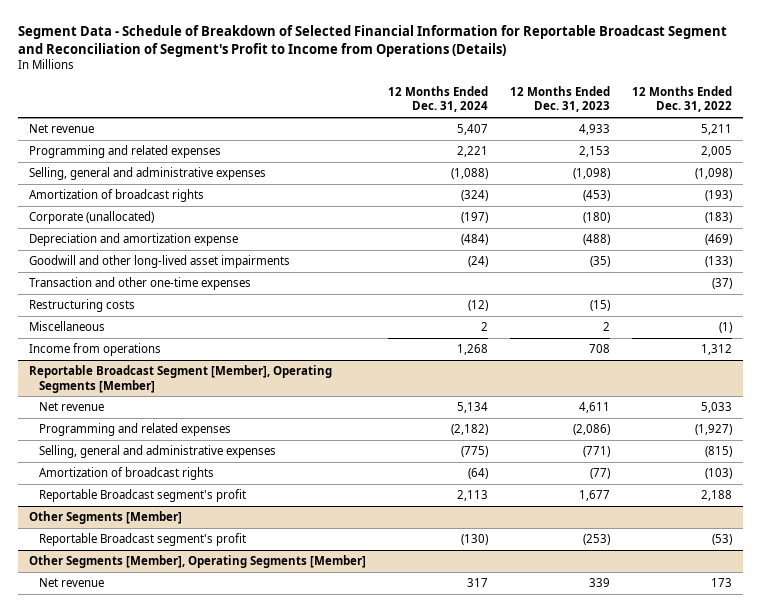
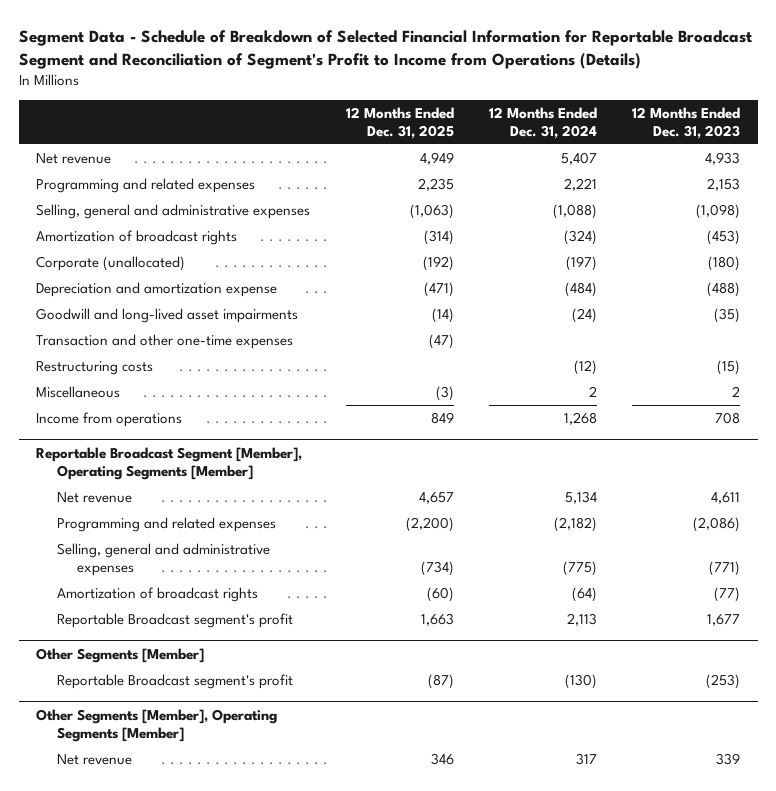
- | 12 Months Ended Dec. 31, 2024 | 12 Months Ended Dec. 31, 2023 | 12 Months Ended Dec. 31, 2022
+ | 12 Months Ended Dec. 31, 2025 | 12 Months Ended Dec. 31, 2024 | 12 Months Ended Dec. 31, 2023
- Goodwill and other long-lived asset impairments | (24) | (35) | (133)
+ Goodwill and long-lived asset impairments | (14) | (24) | (35)

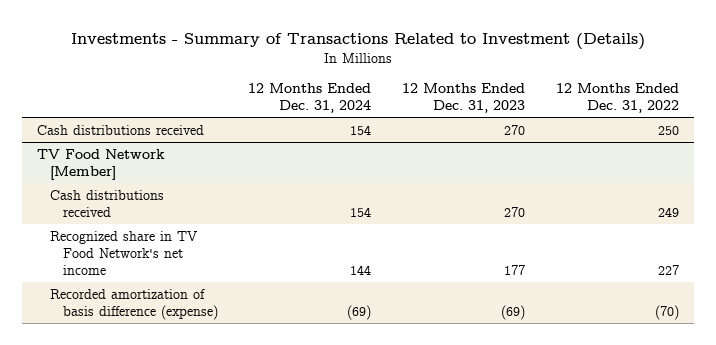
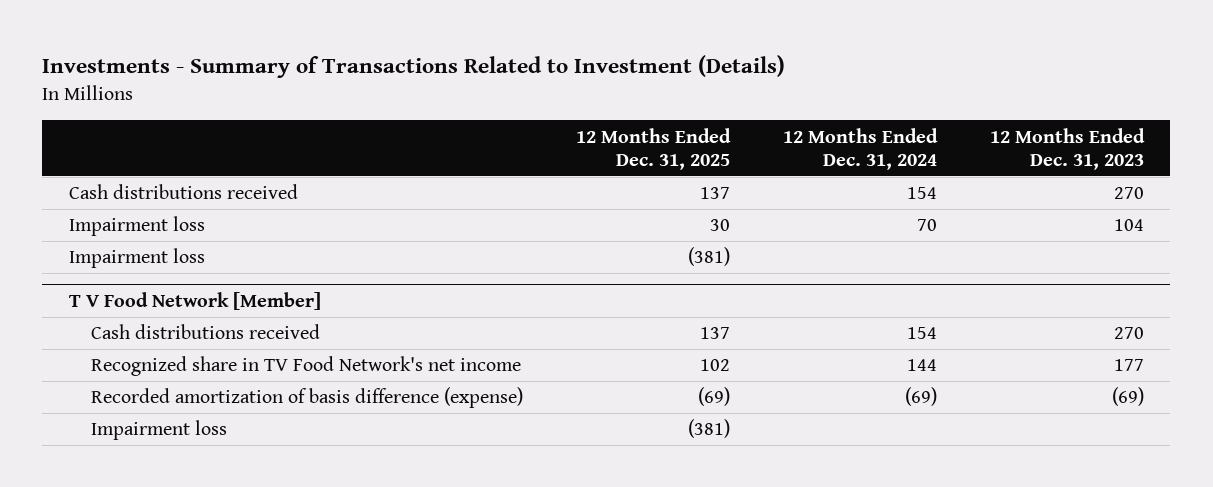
- | 12 Months Ended Dec. 31, 2024 | 12 Months Ended Dec. 31, 2023 | 12 Months Ended Dec. 31, 2022
+ | 12 Months Ended Dec. 31, 2025 | 12 Months Ended Dec. 31, 2024 | 12 Months Ended Dec. 31, 2023
- TV Food Network [Member]
+ Impairment loss | 30 | 70 | 104
+ Impairment loss | (381) | |
+ T V Food Network [Member]
+ Impairment loss | (381) | |

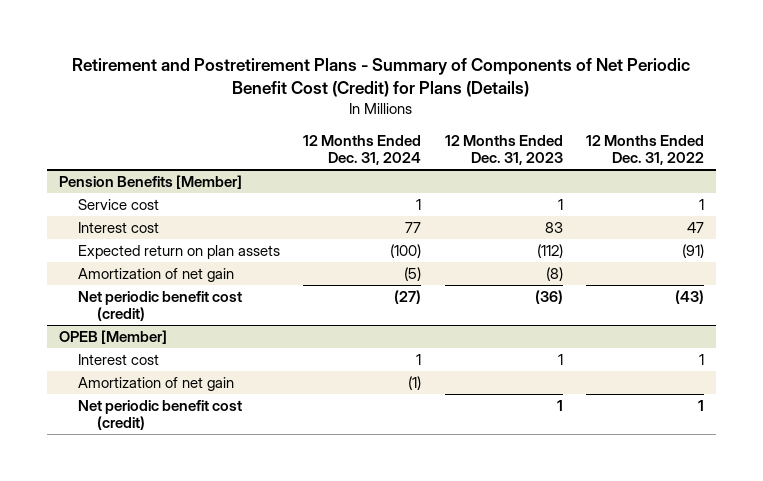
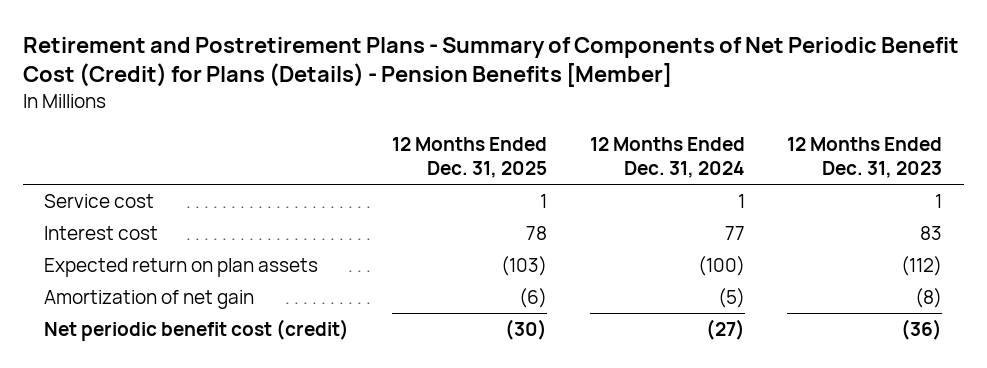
- Retirement and Postretirement Plans - Summary of Components of Net Periodic Benefit Cost (Credit) for Plans (Details)
+ Retirement and Postretirement Plans - Summary of Components of Net Periodic Benefit Cost (Credit) for Plans (Details) - Pension Benefits [Member]
- | 12 Months Ended Dec. 31, 2024 | 12 Months Ended Dec. 31, 2023 | 12 Months Ended Dec. 31, 2022
+ | 12 Months Ended Dec. 31, 2025 | 12 Months Ended Dec. 31, 2024 | 12 Months Ended Dec. 31, 2023
- Pension Benefits [Member]
- OPEB [Member]
- Interest cost | 1 | 1 | 1
- Amortization of net gain | (1) | |
- Net periodic benefit cost (credit) | | 1 | 1

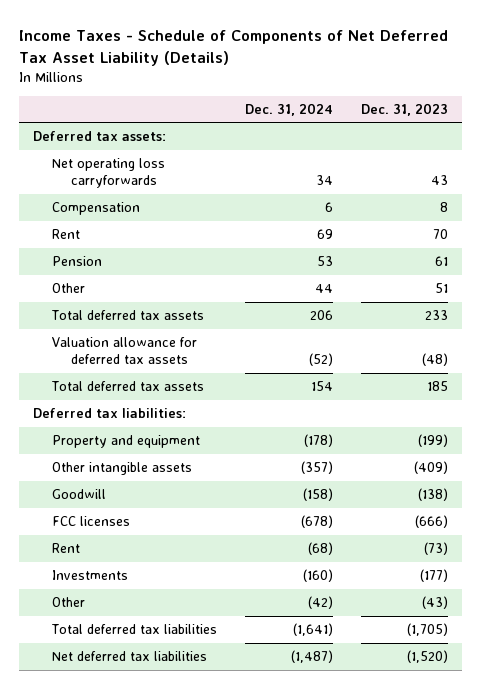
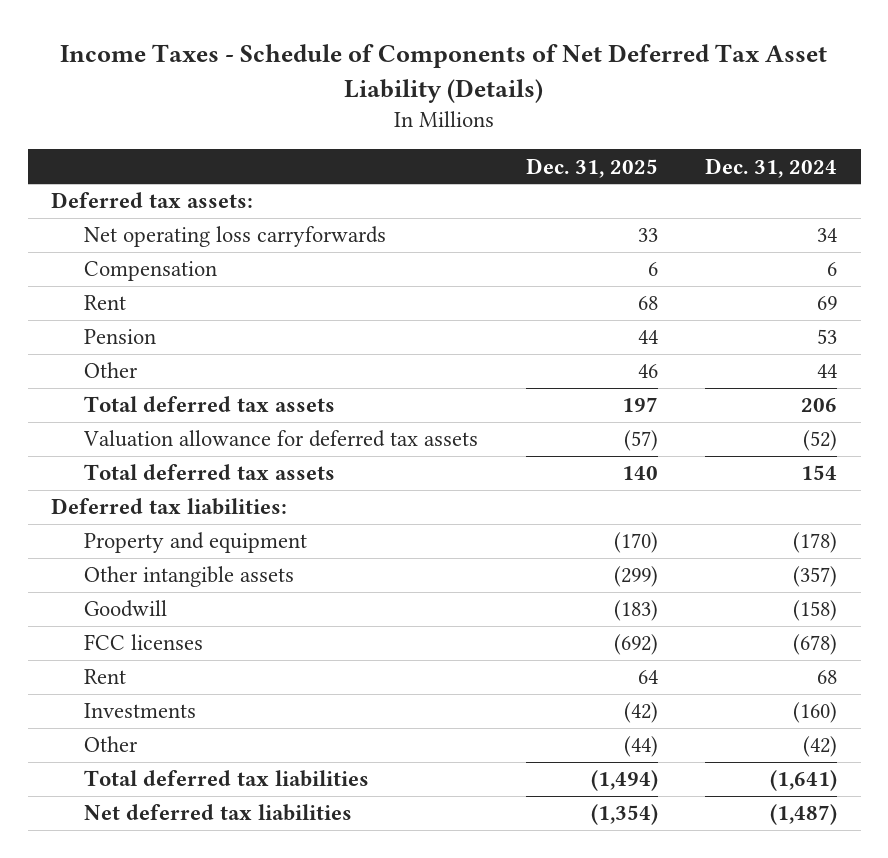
- | Dec. 31, 2024 | Dec. 31, 2023
+ | Dec. 31, 2025 | Dec. 31, 2024
- Rent | (68) | (73)
+ Rent | 64 | 68

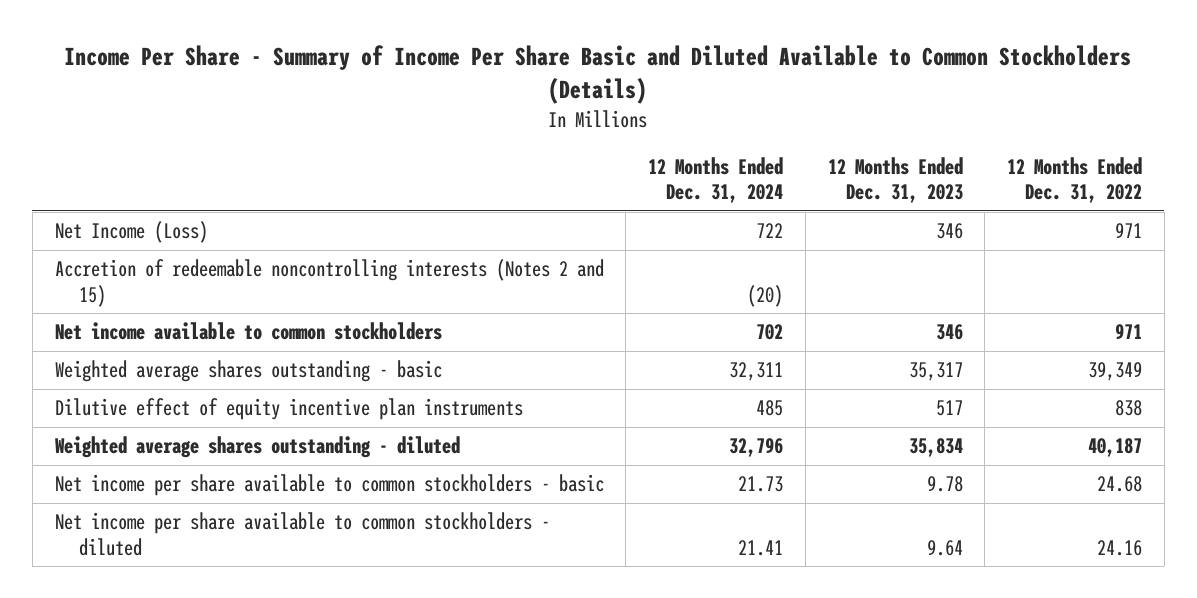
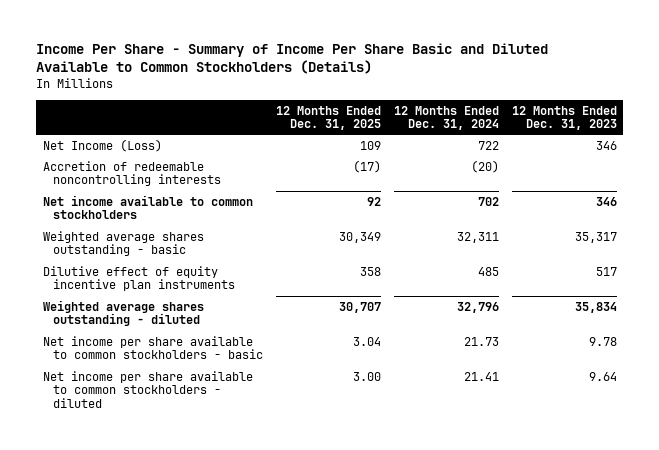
- | 12 Months Ended Dec. 31, 2024 | 12 Months Ended Dec. 31, 2023 | 12 Months Ended Dec. 31, 2022
+ | 12 Months Ended Dec. 31, 2025 | 12 Months Ended Dec. 31, 2024 | 12 Months Ended Dec. 31, 2023
- Accretion of redeemable noncontrolling interests (Notes 2 and 15) | (20) | |
+ Accretion of redeemable noncontrolling interests | (17) | (20) |

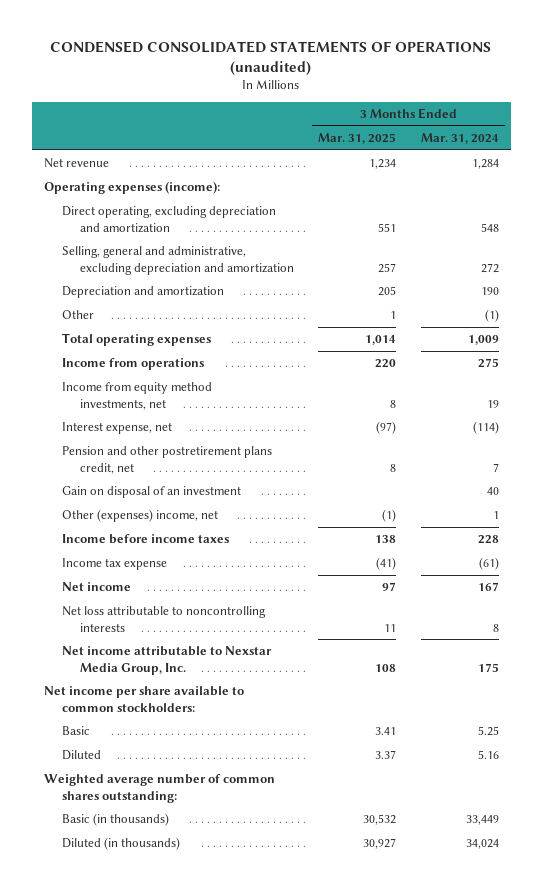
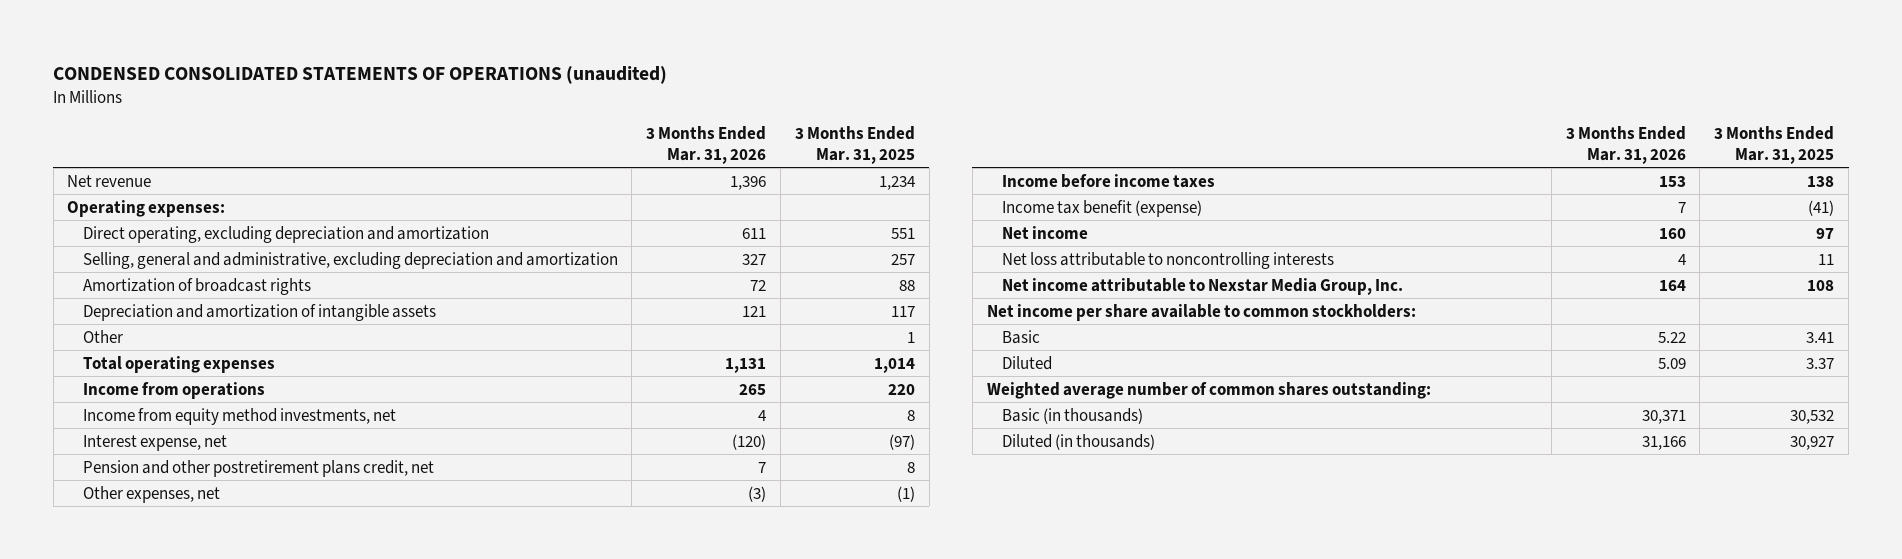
- | 3 Months Ended Mar. 31, 2025 | 3 Months Ended Mar. 31, 2024
+ | 3 Months Ended Mar. 31, 2026 | 3 Months Ended Mar. 31, 2025
- Operating expenses (income):
+ Operating expenses:
- Depreciation and amortization | 205 | 190
+ Amortization of broadcast rights | 72 | 88
+ Depreciation and amortization of intangible assets | 121 | 117
- Gain on disposal of an investment | | 40
- Other (expenses) income, net | (1) | 1
+ Other expenses, net | (3) | (1)
- Income tax expense | (41) | (61)
+ Income tax benefit (expense) | 7 | (41)

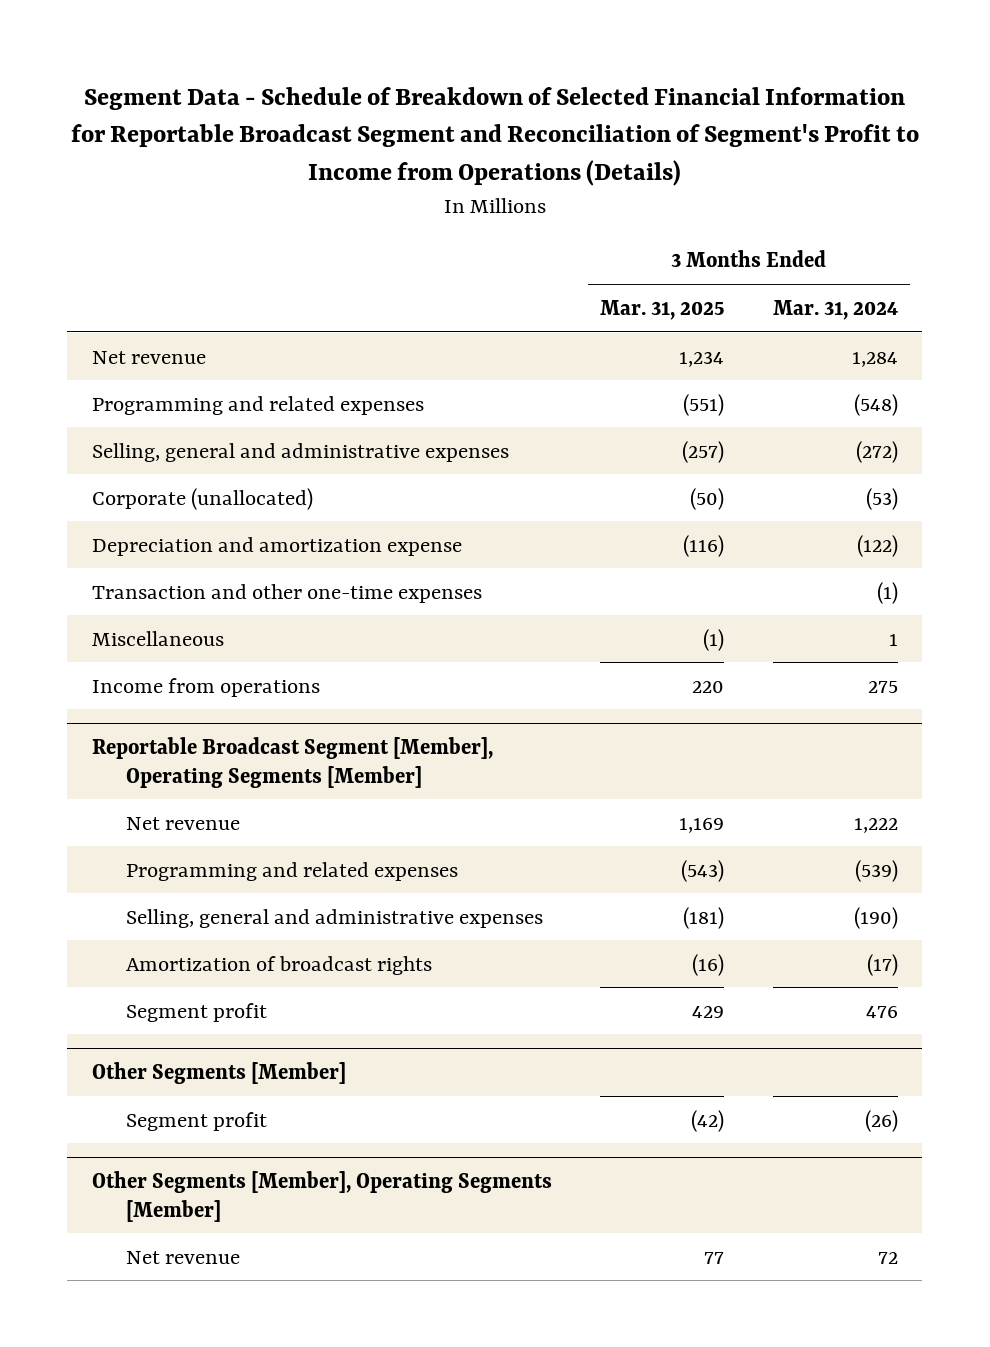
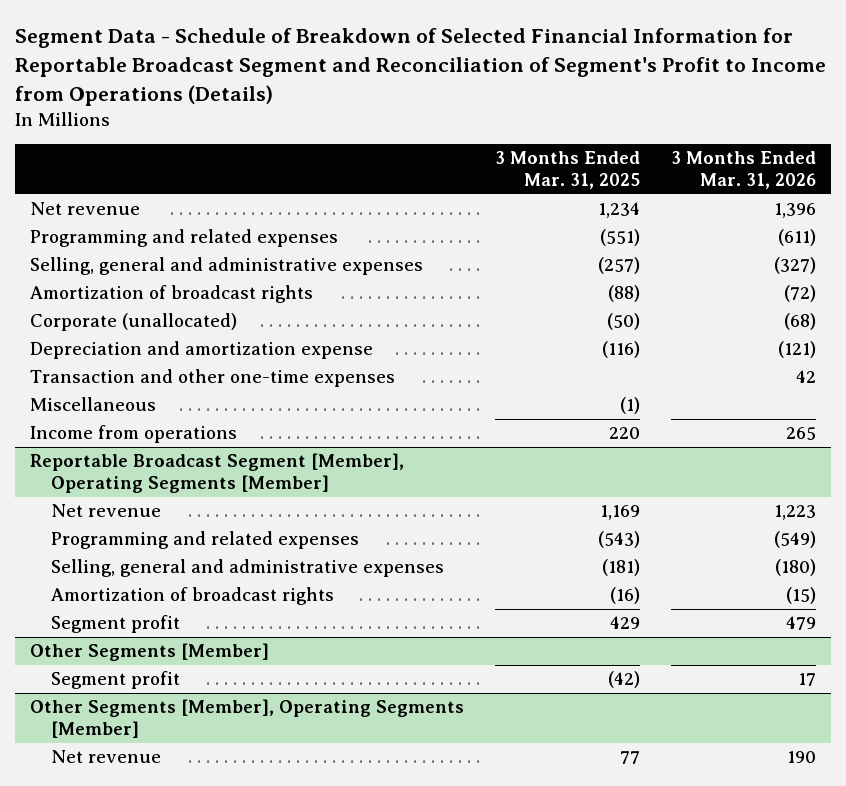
- | 3 Months Ended Mar. 31, 2025 | 3 Months Ended Mar. 31, 2024
+ | 3 Months Ended Mar. 31, 2025 | 3 Months Ended Mar. 31, 2026
+ Amortization of broadcast rights | (88) | (72)

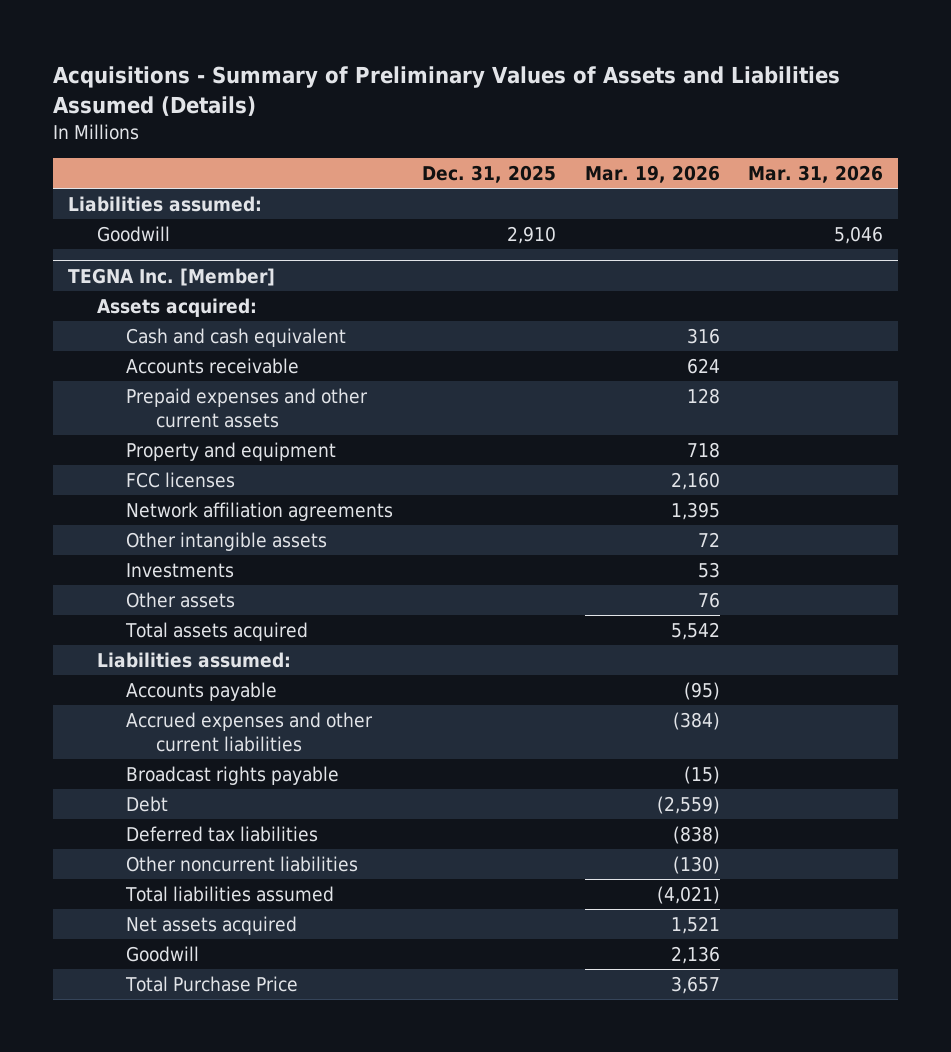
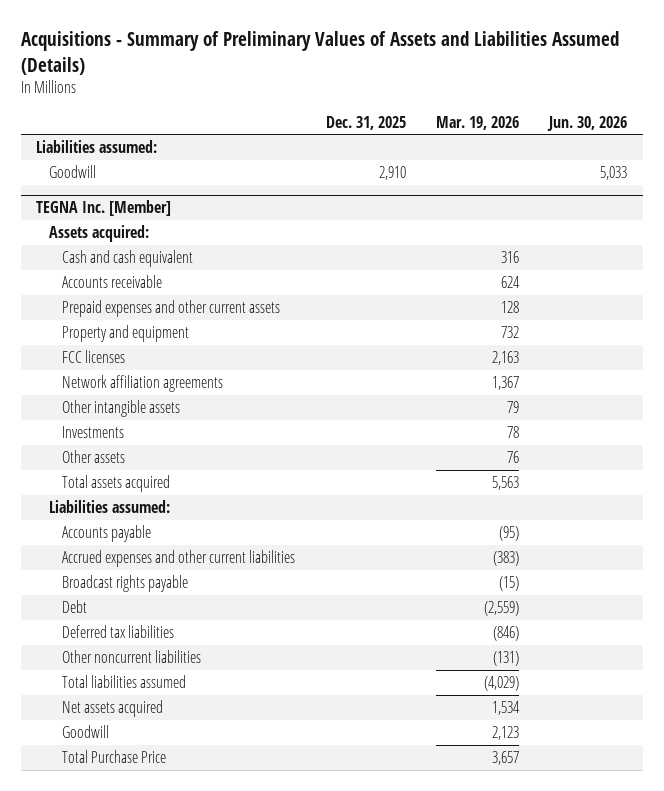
- | Dec. 31, 2025 | Mar. 19, 2026 | Mar. 31, 2026
+ | Dec. 31, 2025 | Mar. 19, 2026 | Jun. 30, 2026
@ TEGNA Inc. [Member]
- Property and equipment | | 718 |
- FCC licenses | | 2,160 |
- Network affiliation agreements | | 1,395 |
- Other intangible assets | | 72 |
- Investments | | 53 |
+ Property and equipment | | 732 |
+ FCC licenses | | 2,163 |
+ Network affiliation agreements | | 1,367 |
+ Other intangible assets | | 79 |
+ Investments | | 78 |
- Total assets acquired | | 5,542 |
+ Total assets acquired | | 5,563 |
- Accrued expenses and other current liabilities | | (384) |
+ Accrued expenses and other current liabilities | | (383) |
- Deferred tax liabilities | | (838) |
- Other noncurrent liabilities | | (130) |
- Total liabilities assumed | | (4,021) |
- Net assets acquired | | 1,521 |
- Goodwill | | 2,136 |
+ Deferred tax liabilities | | (846) |
+ Other noncurrent liabilities | | (131) |
+ Total liabilities assumed | | (4,029) |
+ Net assets acquired | | 1,534 |
+ Goodwill | | 2,123 |

